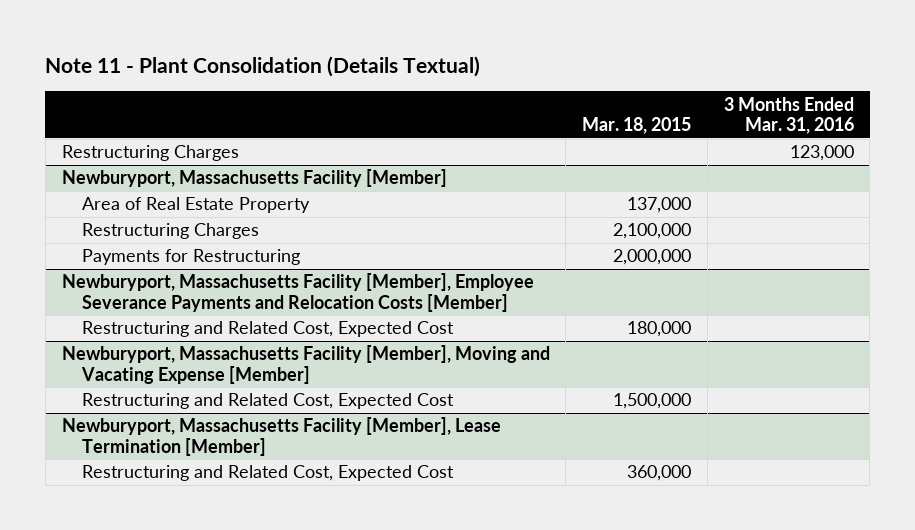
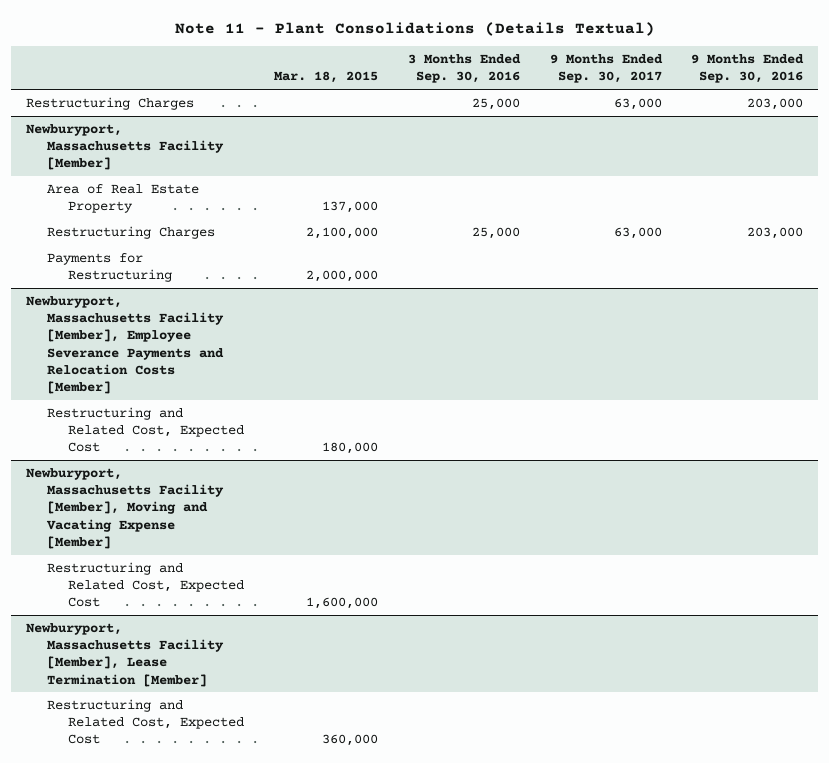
- Note 11 - Plant Consolidation (Details Textual)
+ Note 11 - Plant Consolidations (Details Textual)
- | Mar. 18, 2015 | 3 Months Ended Mar. 31, 2016
+ | Mar. 18, 2015 | 3 Months Ended Sep. 30, 2016 | 9 Months Ended Sep. 30, 2017 | 9 Months Ended Sep. 30, 2016
@ Newburyport, Massachusetts Facility [Member], Moving and Vacating Expense [Member]
- Restructuring and Related Cost, Expected Cost | 1,500,000 |
+ Restructuring and Related Cost, Expected Cost | 1,600,000 | | |

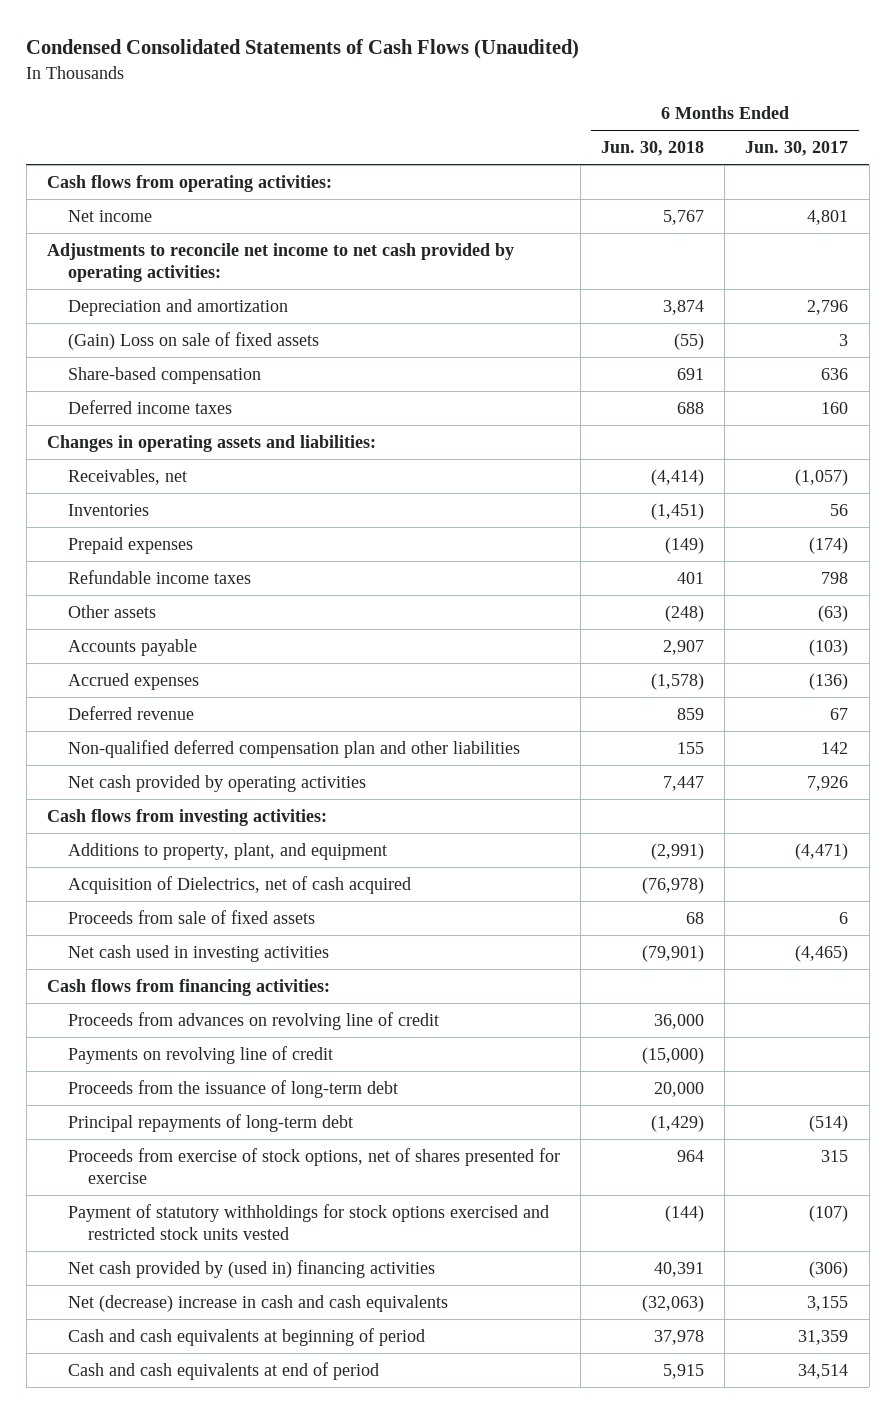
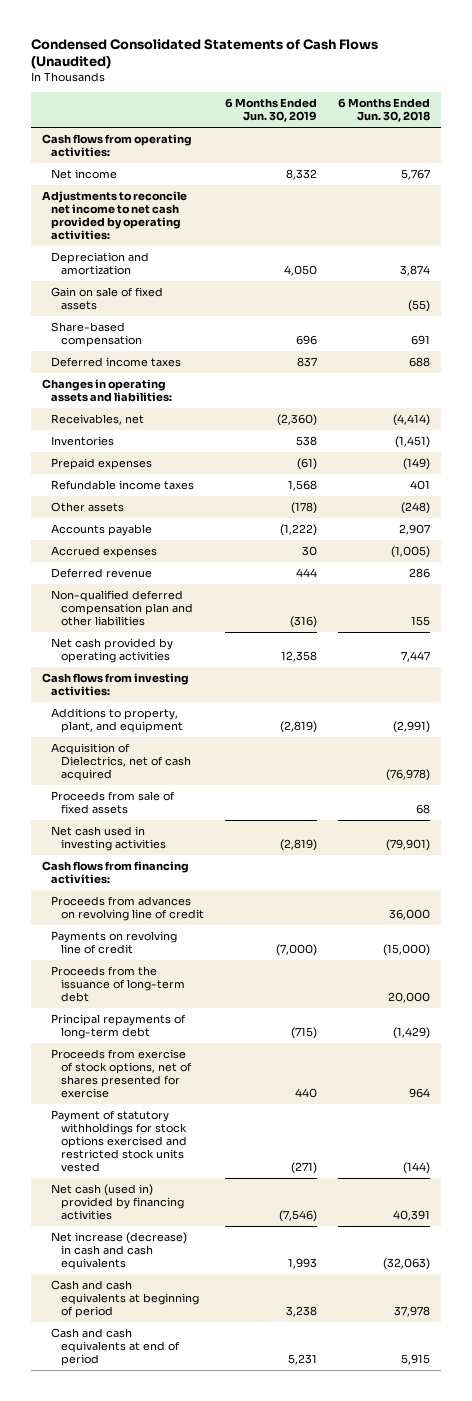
- | 6 Months Ended Jun. 30, 2018 | 6 Months Ended Jun. 30, 2017
+ | 6 Months Ended Jun. 30, 2019 | 6 Months Ended Jun. 30, 2018
- (Gain) Loss on sale of fixed assets | (55) | 3
+ Gain on sale of fixed assets | | (55)
- Accrued expenses | (1,578) | (136)
- Deferred revenue | 859 | 67
+ Accrued expenses | 30 | (1,005)
+ Deferred revenue | 444 | 286
- Net cash provided by (used in) financing activities | 40,391 | (306)
- Net (decrease) increase in cash and cash equivalents | (32,063) | 3,155
+ Net cash (used in) provided by financing activities | (7,546) | 40,391
+ Net increase (decrease) in cash and cash equivalents | 1,993 | (32,063)

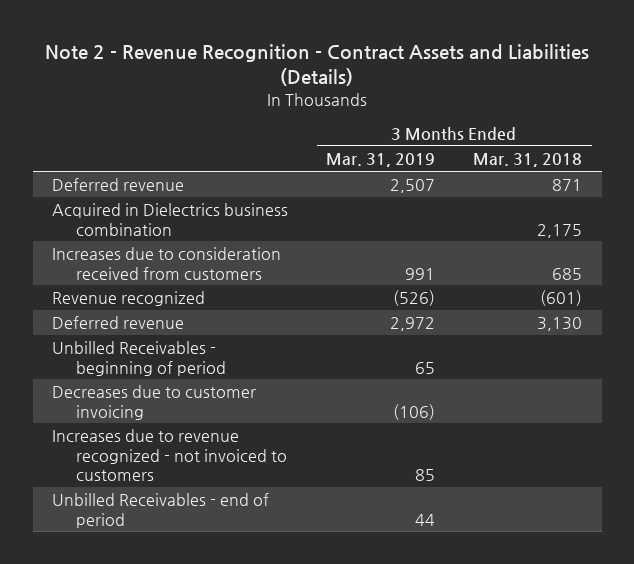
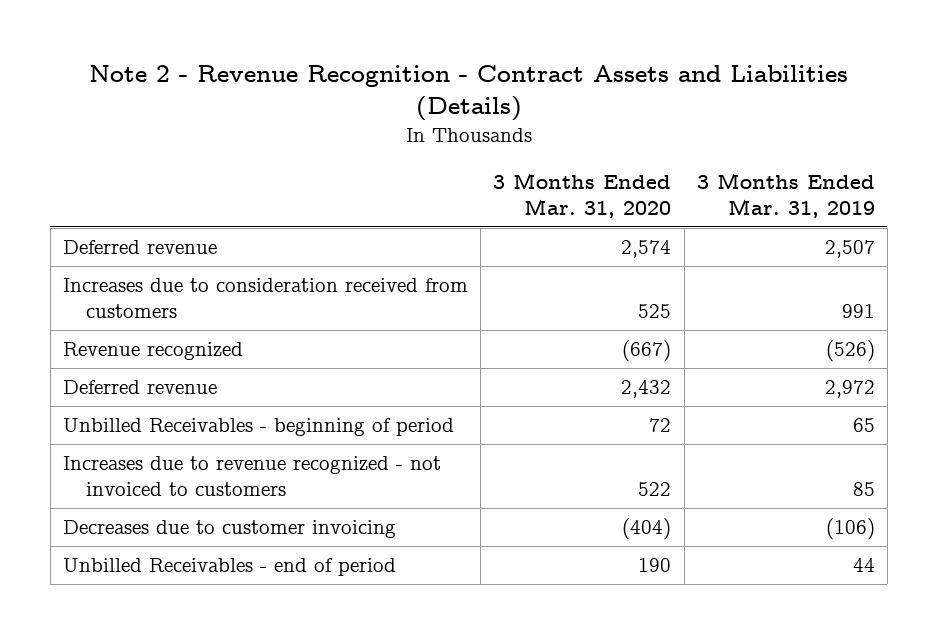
- | 3 Months Ended Mar. 31, 2019 | 3 Months Ended Mar. 31, 2018
+ | 3 Months Ended Mar. 31, 2020 | 3 Months Ended Mar. 31, 2019
- Acquired in Dielectrics business combination | | 2,175
moved down: Decreases due to customer invoicing | (404) | (106)

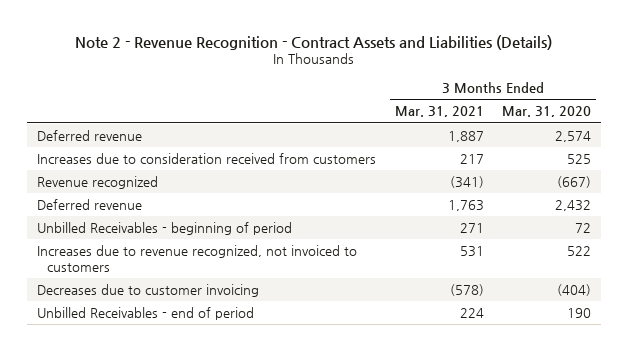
- | 3 Months Ended Mar. 31, 2020 | 3 Months Ended Mar. 31, 2019
+ | 3 Months Ended Mar. 31, 2021 | 3 Months Ended Mar. 31, 2020
- Increases due to revenue recognized - not invoiced to customers | 522 | 85
+ Increases due to revenue recognized, not invoiced to customers | 531 | 522

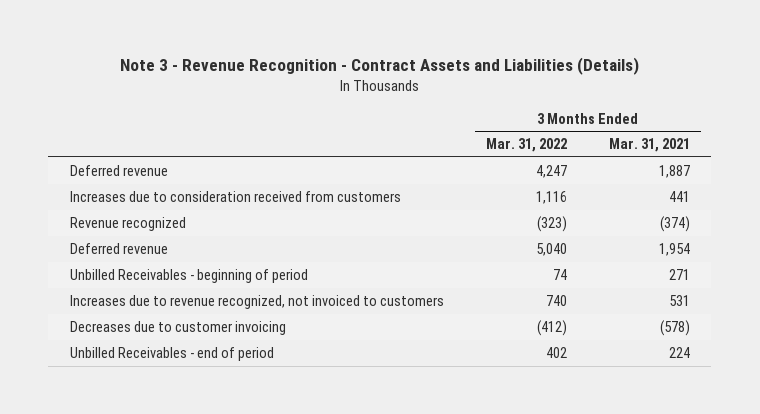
- Note 2 - Revenue Recognition - Contract Assets and Liabilities (Details)
+ Note 3 - Revenue Recognition - Contract Assets and Liabilities (Details)
- | 3 Months Ended Mar. 31, 2021 | 3 Months Ended Mar. 31, 2020
+ | 3 Months Ended Mar. 31, 2022 | 3 Months Ended Mar. 31, 2021
- Increases due to consideration received from customers | 217 | 525
- Revenue recognized | (341) | (667)
- Deferred revenue | 1,763 | 2,432
+ Increases due to consideration received from customers | 1,116 | 441
+ Revenue recognized | (323) | (374)
+ Deferred revenue | 5,040 | 1,954

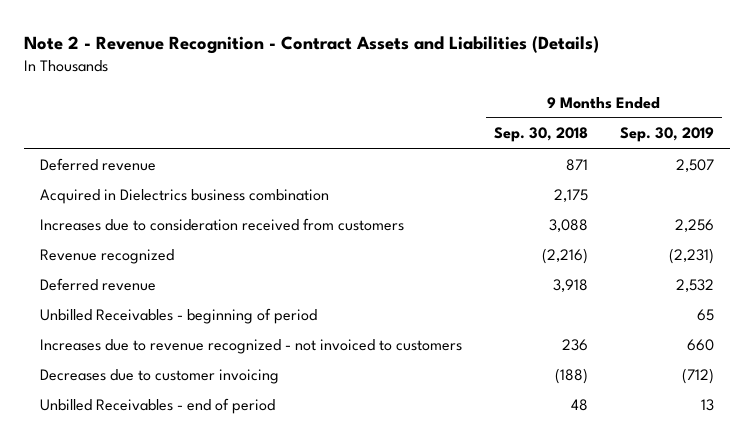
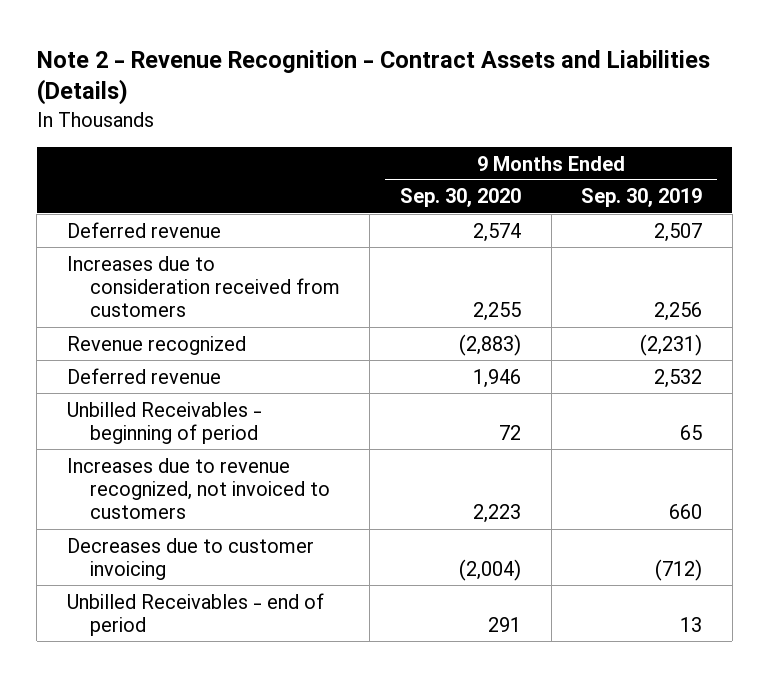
- | 9 Months Ended Sep. 30, 2018 | 9 Months Ended Sep. 30, 2019
+ | 9 Months Ended Sep. 30, 2020 | 9 Months Ended Sep. 30, 2019
- Acquired in Dielectrics business combination | 2,175 |
- Increases due to revenue recognized - not invoiced to customers | 236 | 660
+ Increases due to revenue recognized, not invoiced to customers | 2,223 | 660

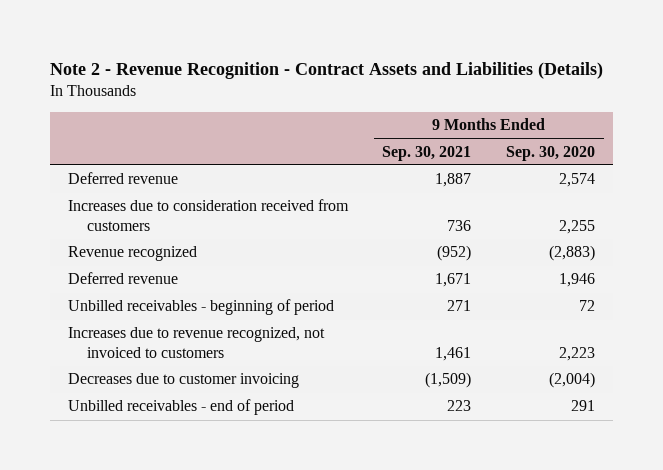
- | 9 Months Ended Sep. 30, 2020 | 9 Months Ended Sep. 30, 2019
+ | 9 Months Ended Sep. 30, 2021 | 9 Months Ended Sep. 30, 2020
- Unbilled Receivables - beginning of period | 72 | 65
+ Unbilled receivables - beginning of period | 271 | 72
- Unbilled Receivables - end of period | 291 | 13
+ Unbilled receivables - end of period | 223 | 291

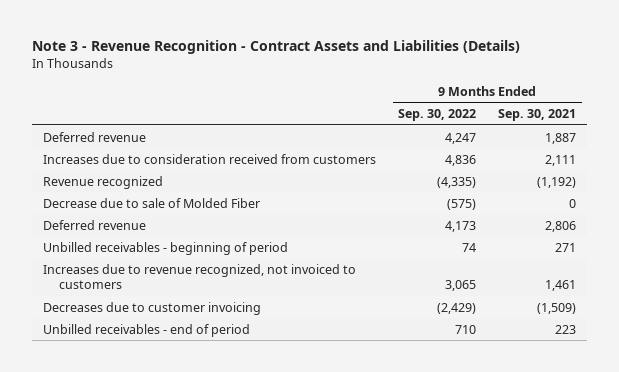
- Note 2 - Revenue Recognition - Contract Assets and Liabilities (Details)
+ Note 3 - Revenue Recognition - Contract Assets and Liabilities (Details)
- | 9 Months Ended Sep. 30, 2021 | 9 Months Ended Sep. 30, 2020
+ | 9 Months Ended Sep. 30, 2022 | 9 Months Ended Sep. 30, 2021
- Increases due to consideration received from customers | 736 | 2,255
- Revenue recognized | (952) | (2,883)
- Deferred revenue | 1,671 | 1,946
+ Increases due to consideration received from customers | 4,836 | 2,111
+ Revenue recognized | (4,335) | (1,192)
+ Decrease due to sale of Molded Fiber | (575) | 0
+ Deferred revenue | 4,173 | 2,806

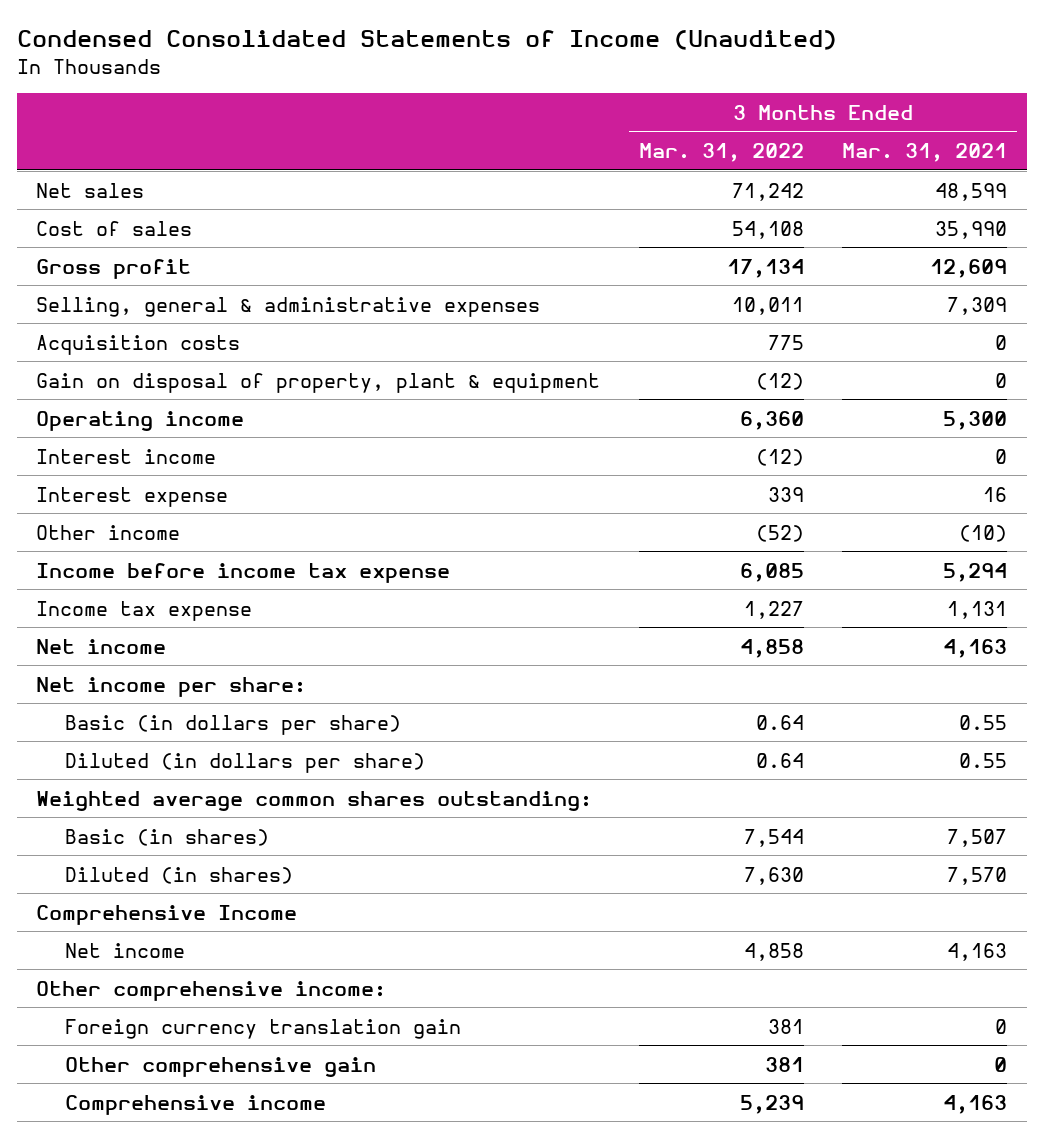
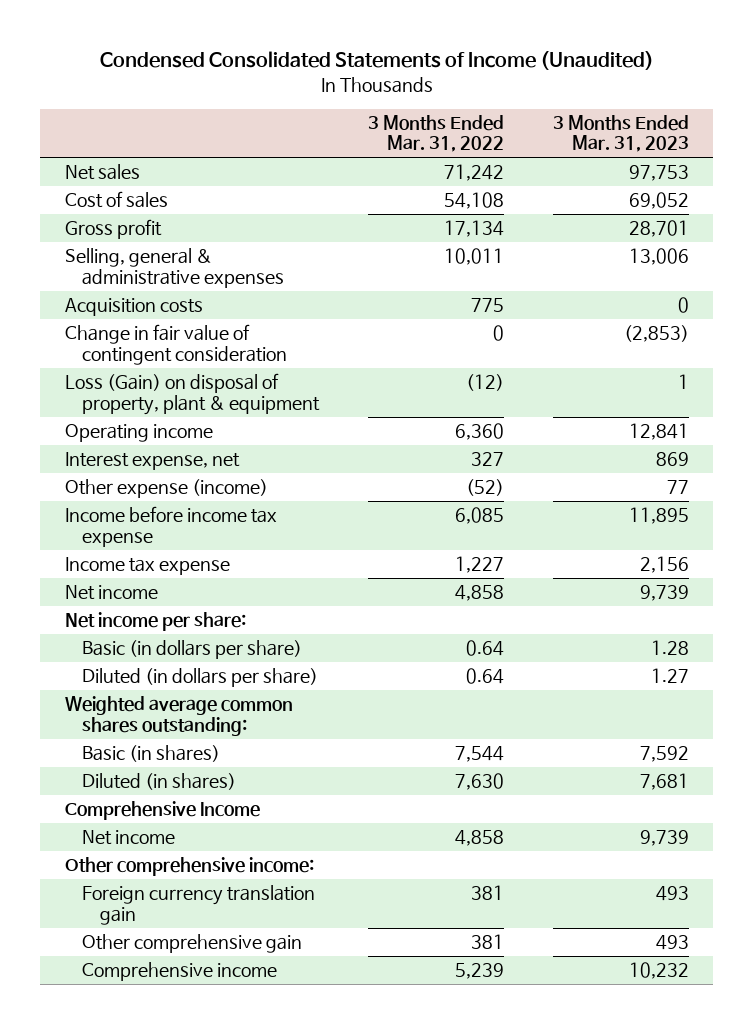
- | 3 Months Ended Mar. 31, 2022 | 3 Months Ended Mar. 31, 2021
+ | 3 Months Ended Mar. 31, 2022 | 3 Months Ended Mar. 31, 2023
- Gain on disposal of property, plant & equipment | (12) | 0
+ Change in fair value of contingent consideration | 0 | (2,853)
+ Loss (Gain) on disposal of property, plant & equipment | (12) | 1
- Interest income | (12) | 0
- Interest expense | 339 | 16
- Other income | (52) | (10)
+ Interest expense, net | 327 | 869
+ Other expense (income) | (52) | 77

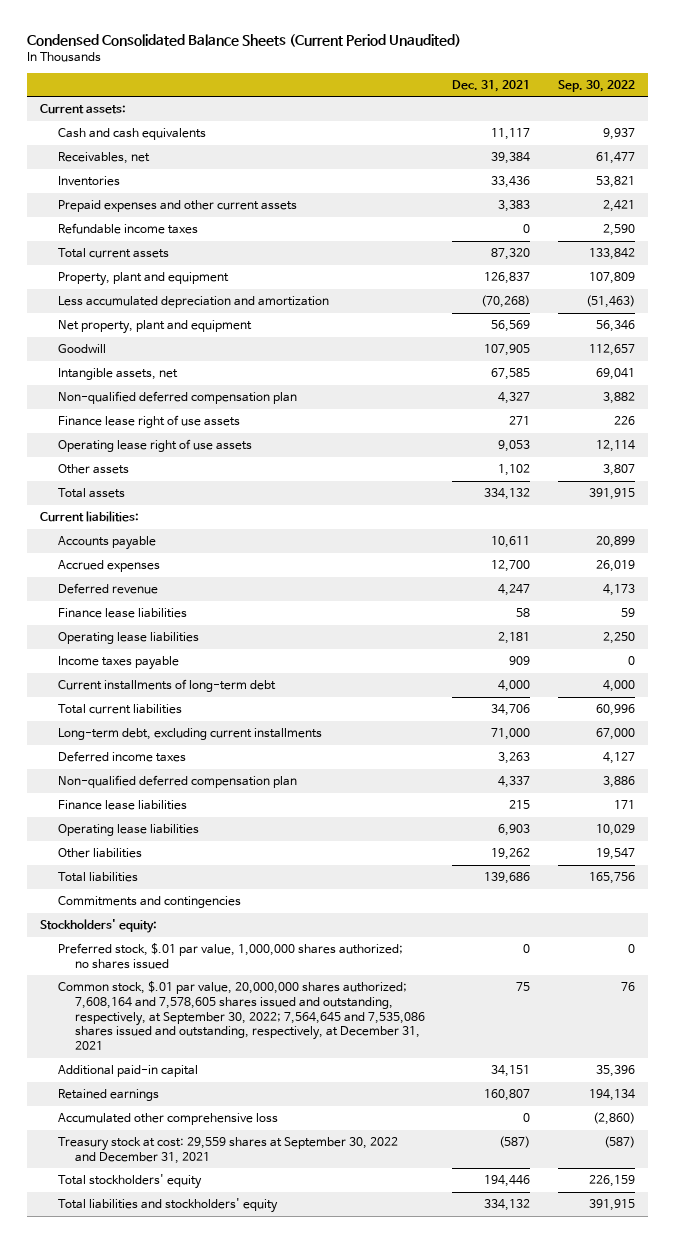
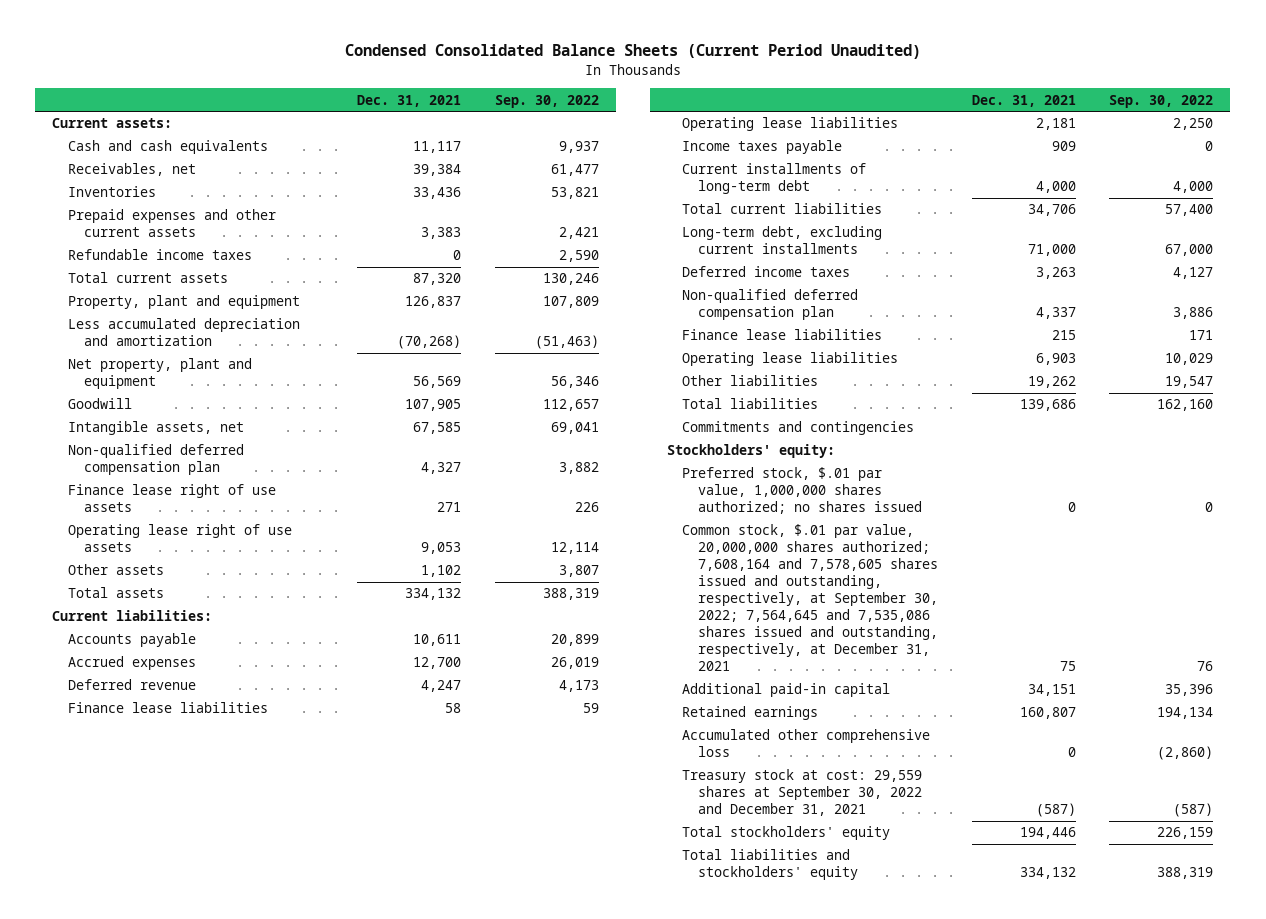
- Total current assets | 87,320 | 133,842
+ Total current assets | 87,320 | 130,246
- Total assets | 334,132 | 391,915
+ Total assets | 334,132 | 388,319
- Total current liabilities | 34,706 | 60,996
+ Total current liabilities | 34,706 | 57,400
- Total liabilities | 139,686 | 165,756
+ Total liabilities | 139,686 | 162,160
- Total liabilities and stockholders' equity | 334,132 | 391,915
+ Total liabilities and stockholders' equity | 334,132 | 388,319

